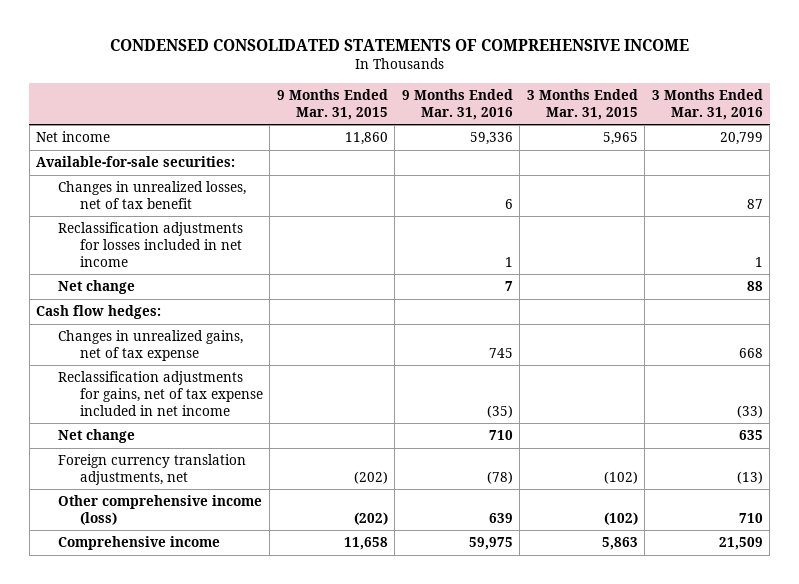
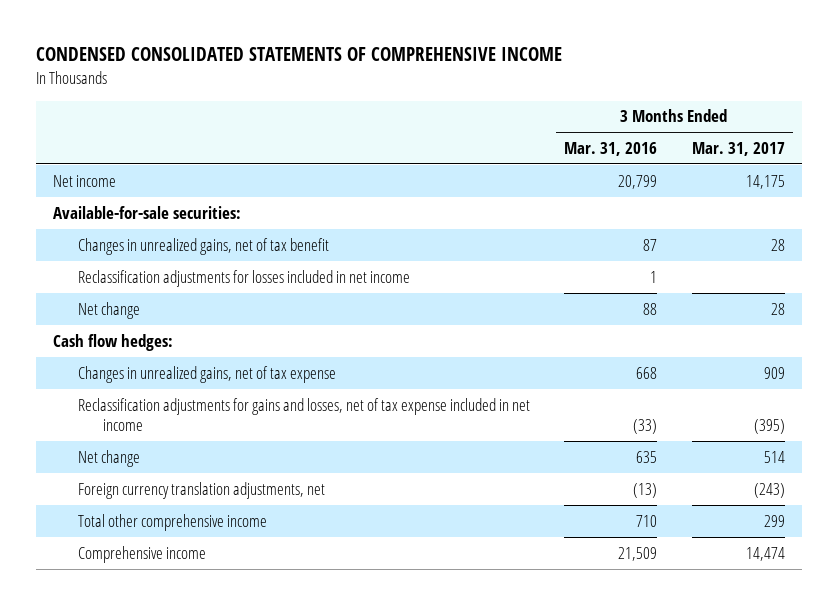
- | 9 Months Ended Mar. 31, 2015 | 9 Months Ended Mar. 31, 2016 | 3 Months Ended Mar. 31, 2015 | 3 Months Ended Mar. 31, 2016
+ | 3 Months Ended Mar. 31, 2016 | 3 Months Ended Mar. 31, 2017
- Changes in unrealized losses, net of tax benefit | | 6 | | 87
+ Changes in unrealized gains, net of tax benefit | 87 | 28
- Reclassification adjustments for gains, net of tax expense included in net income | | (35) | | (33)
+ Reclassification adjustments for gains and losses, net of tax expense included in net income | (33) | (395)
- Other comprehensive income (loss) | (202) | 639 | (102) | 710
+ Total other comprehensive income | 710 | 299

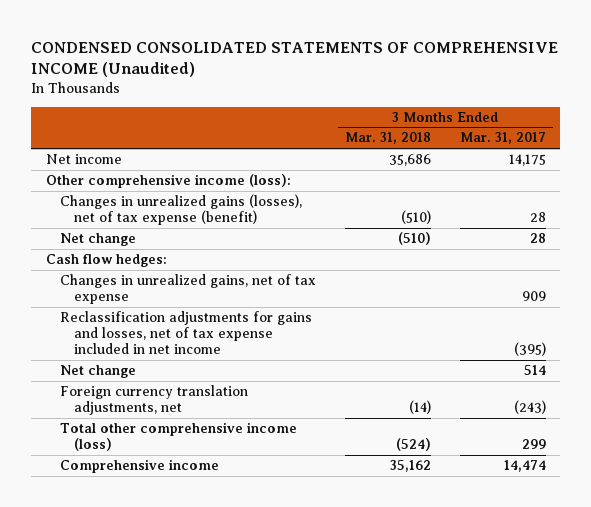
- CONDENSED CONSOLIDATED STATEMENTS OF COMPREHENSIVE INCOME
+ CONDENSED CONSOLIDATED STATEMENTS OF COMPREHENSIVE INCOME (Unaudited)
- | 3 Months Ended Mar. 31, 2016 | 3 Months Ended Mar. 31, 2017
+ | 3 Months Ended Mar. 31, 2018 | 3 Months Ended Mar. 31, 2017
- Available-for-sale securities:
- Changes in unrealized gains, net of tax benefit | 87 | 28
- Reclassification adjustments for losses included in net income | 1 |
+ Other comprehensive income (loss):
+ Changes in unrealized gains (losses), net of tax expense (benefit) | (510) | 28
- Total other comprehensive income | 710 | 299
+ Total other comprehensive income (loss) | (524) | 299

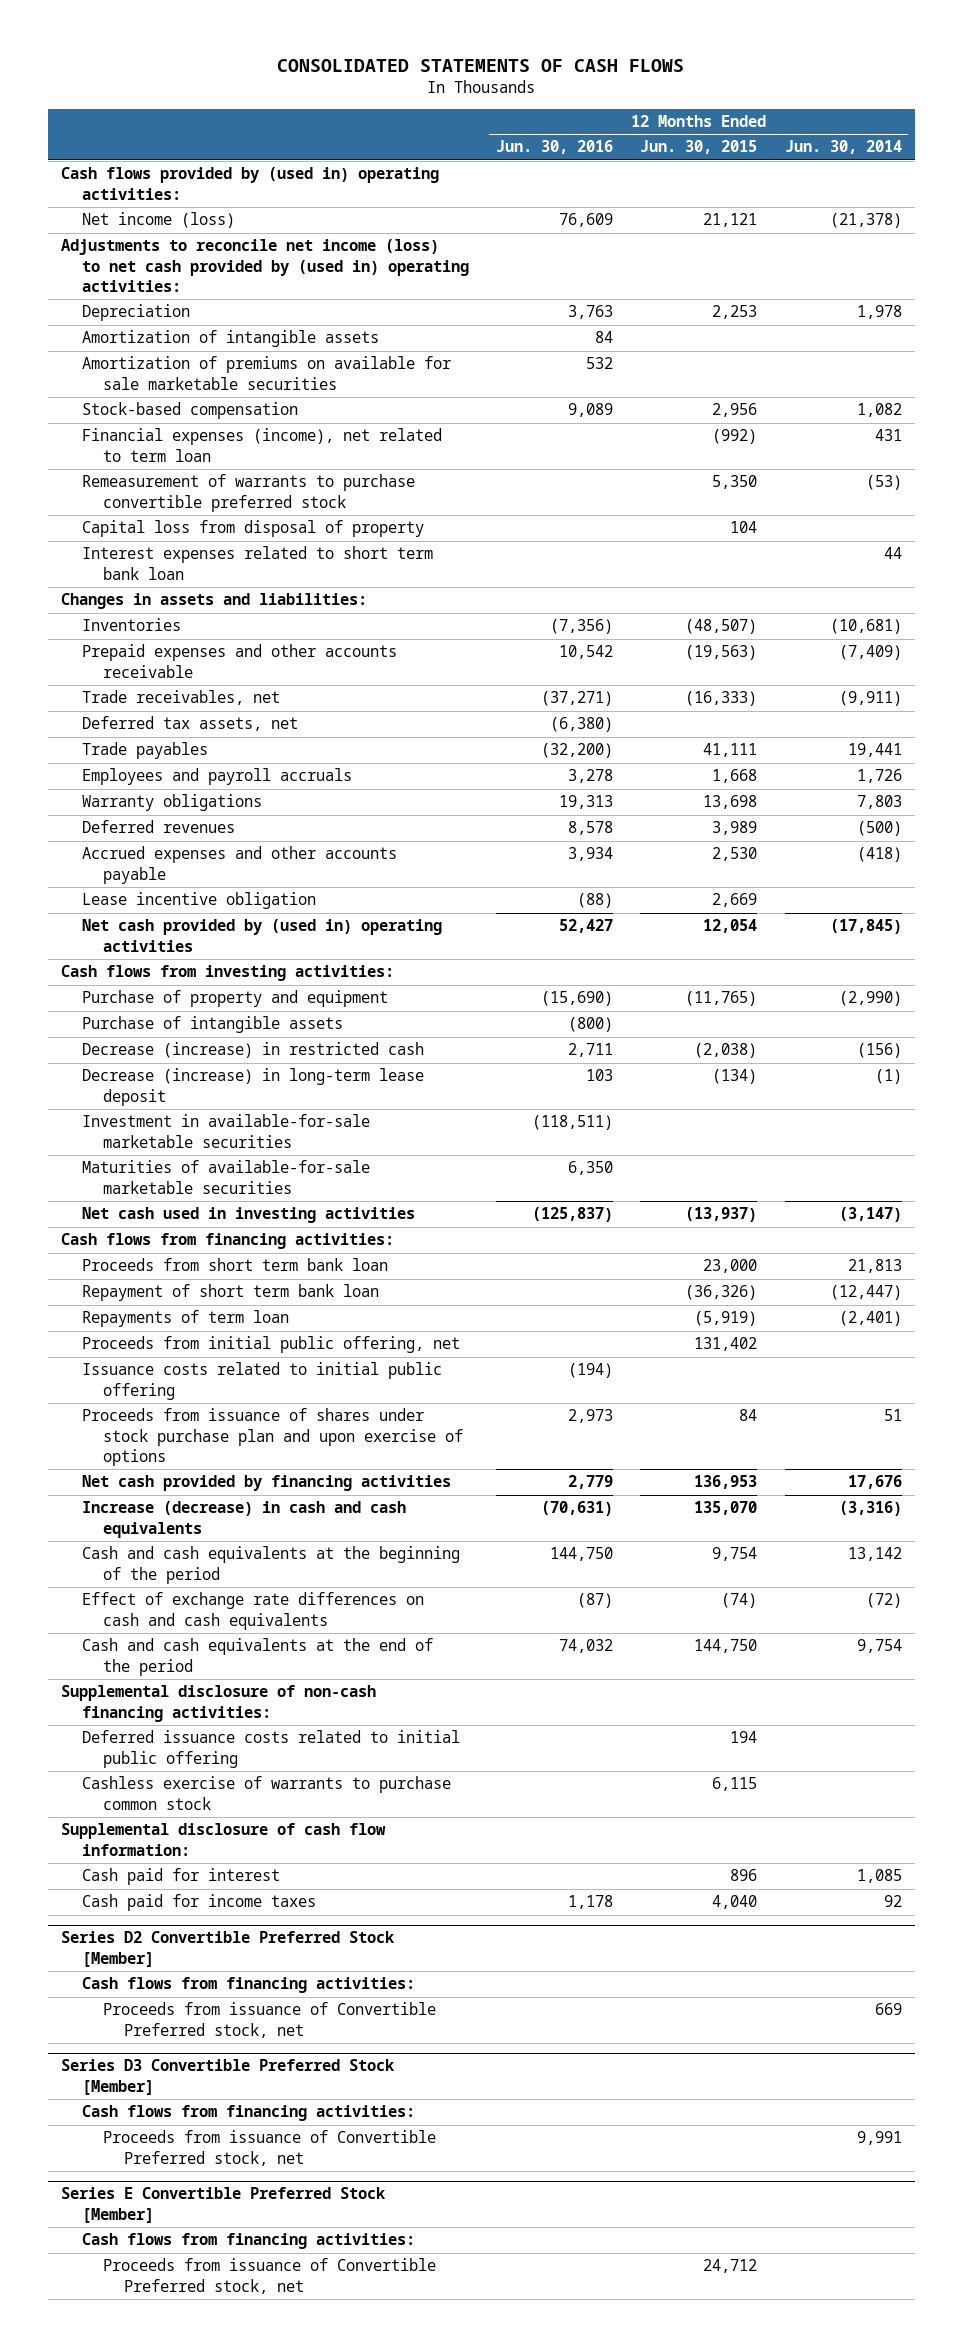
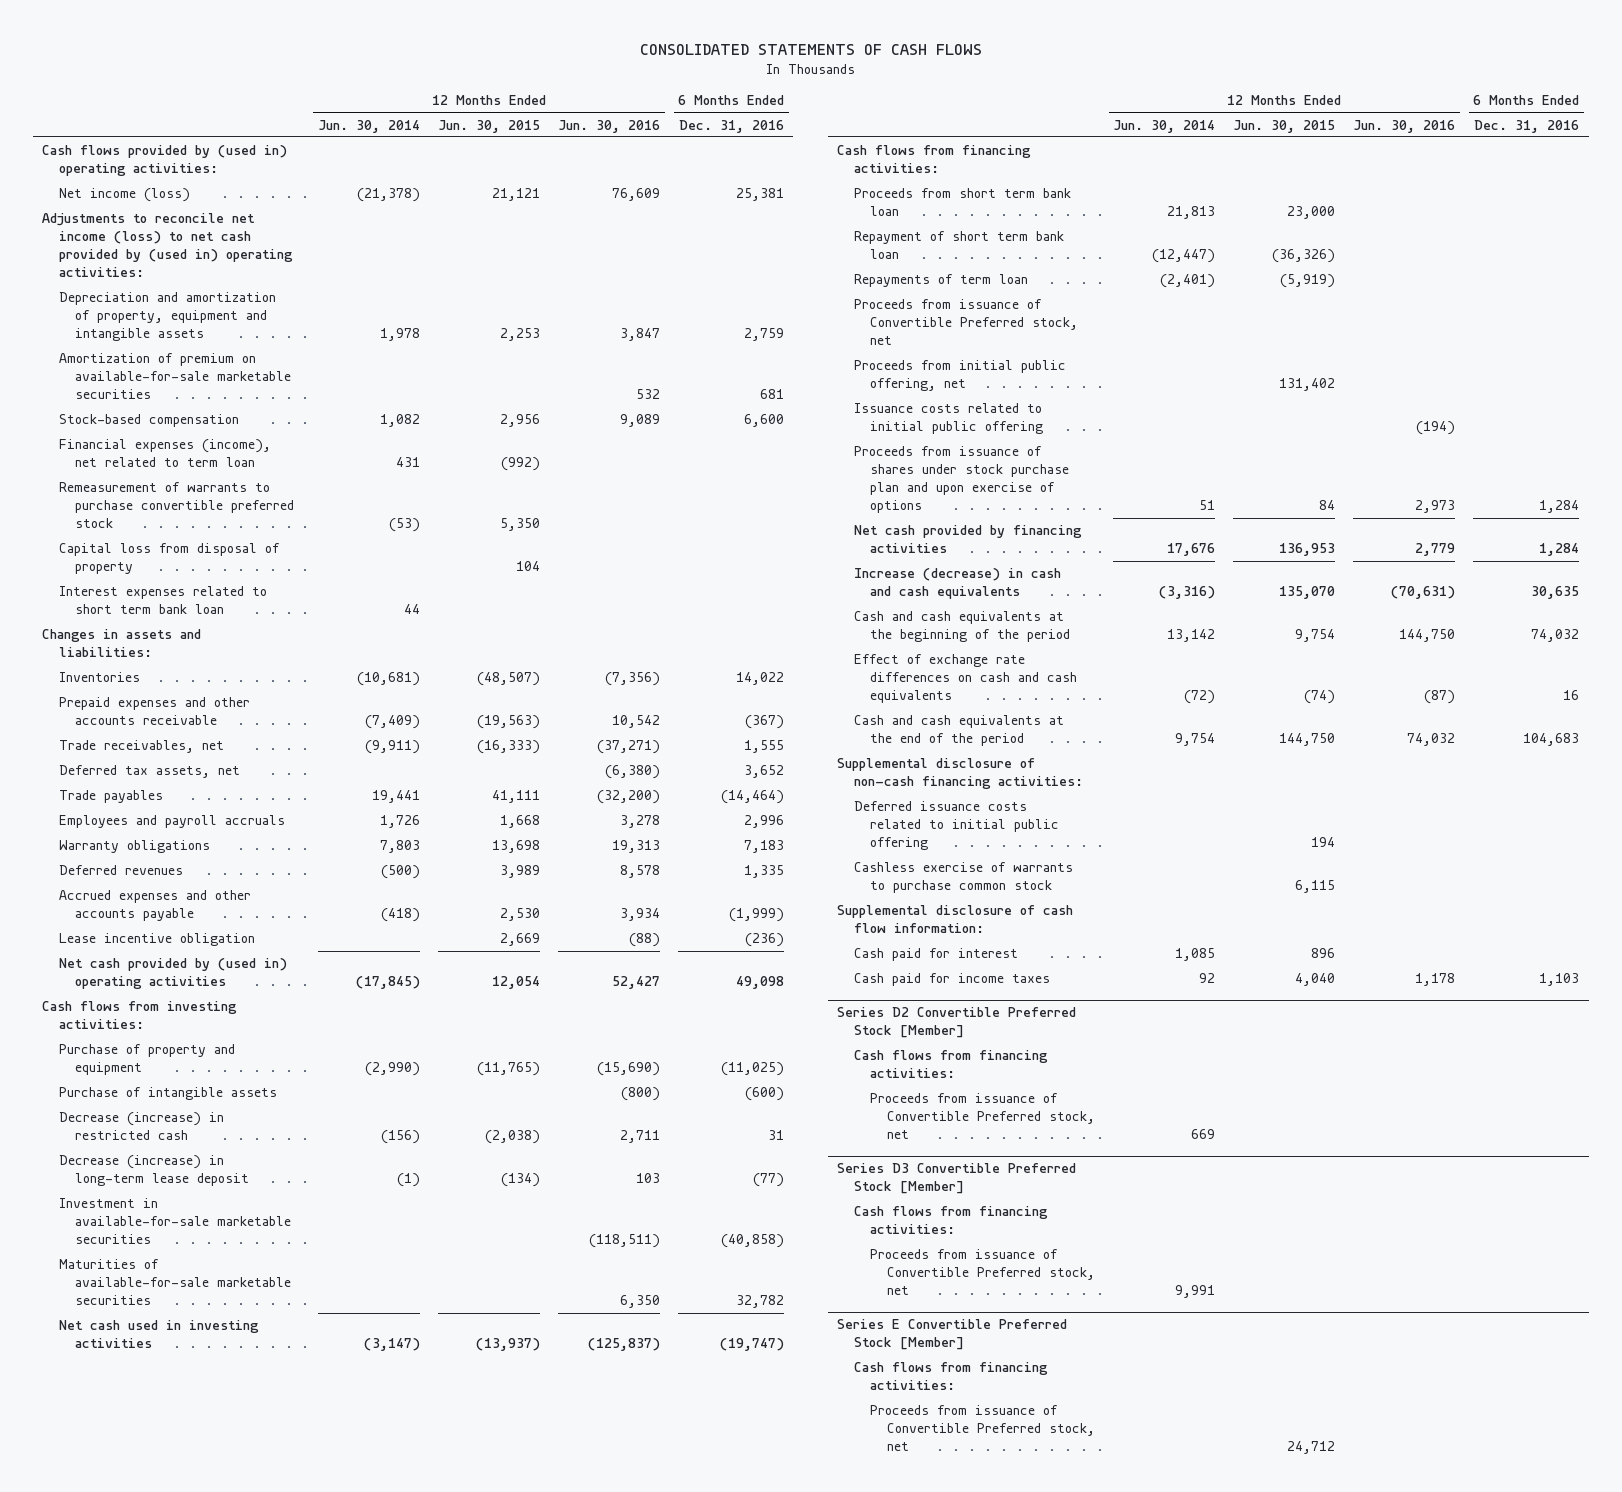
- | 12 Months Ended Jun. 30, 2016 | 12 Months Ended Jun. 30, 2015 | 12 Months Ended Jun. 30, 2014
+ | 12 Months Ended Jun. 30, 2014 | 12 Months Ended Jun. 30, 2015 | 12 Months Ended Jun. 30, 2016 | 6 Months Ended Dec. 31, 2016
- Depreciation | 3,763 | 2,253 | 1,978
- Amortization of intangible assets | 84 | |
- Amortization of premiums on available for sale marketable securities | 532 | |
+ Depreciation and amortization of property, equipment and intangible assets | 1,978 | 2,253 | 3,847 | 2,759
+ Amortization of premium on available-for-sale marketable securities | | | 532 | 681
+ Proceeds from issuance of Convertible Preferred stock, net

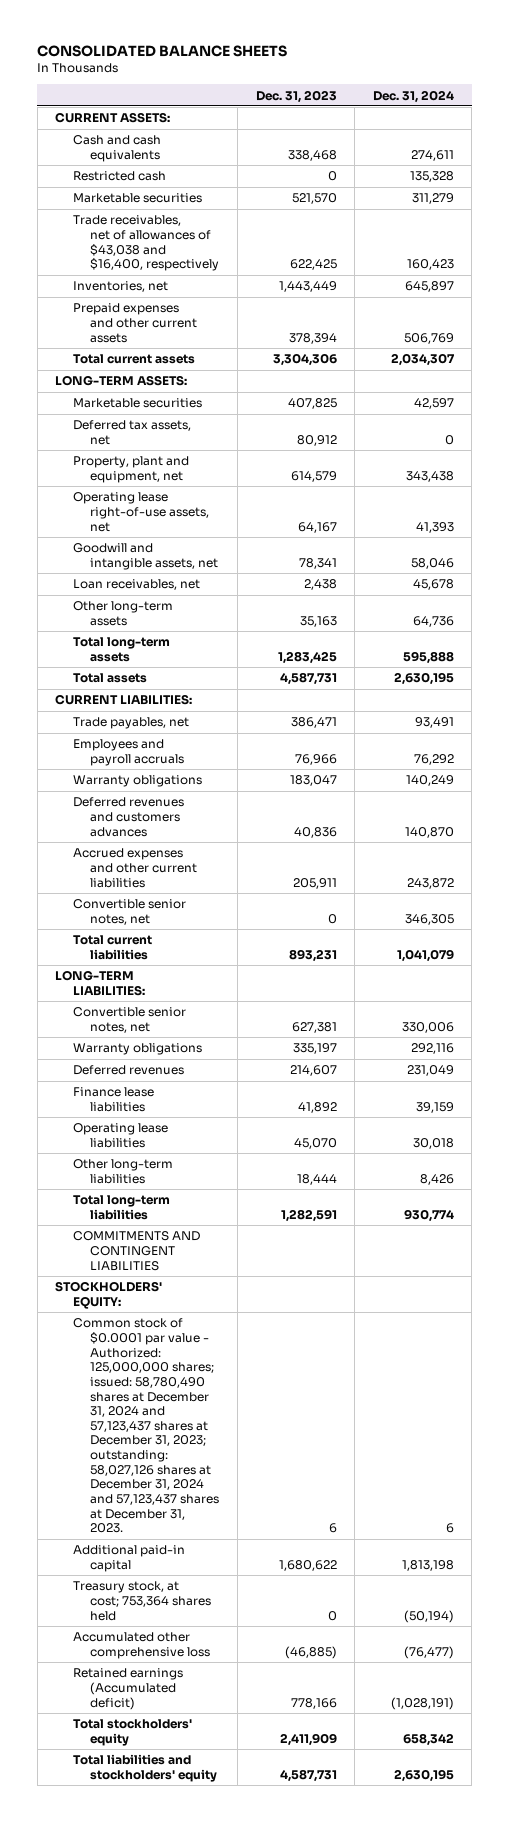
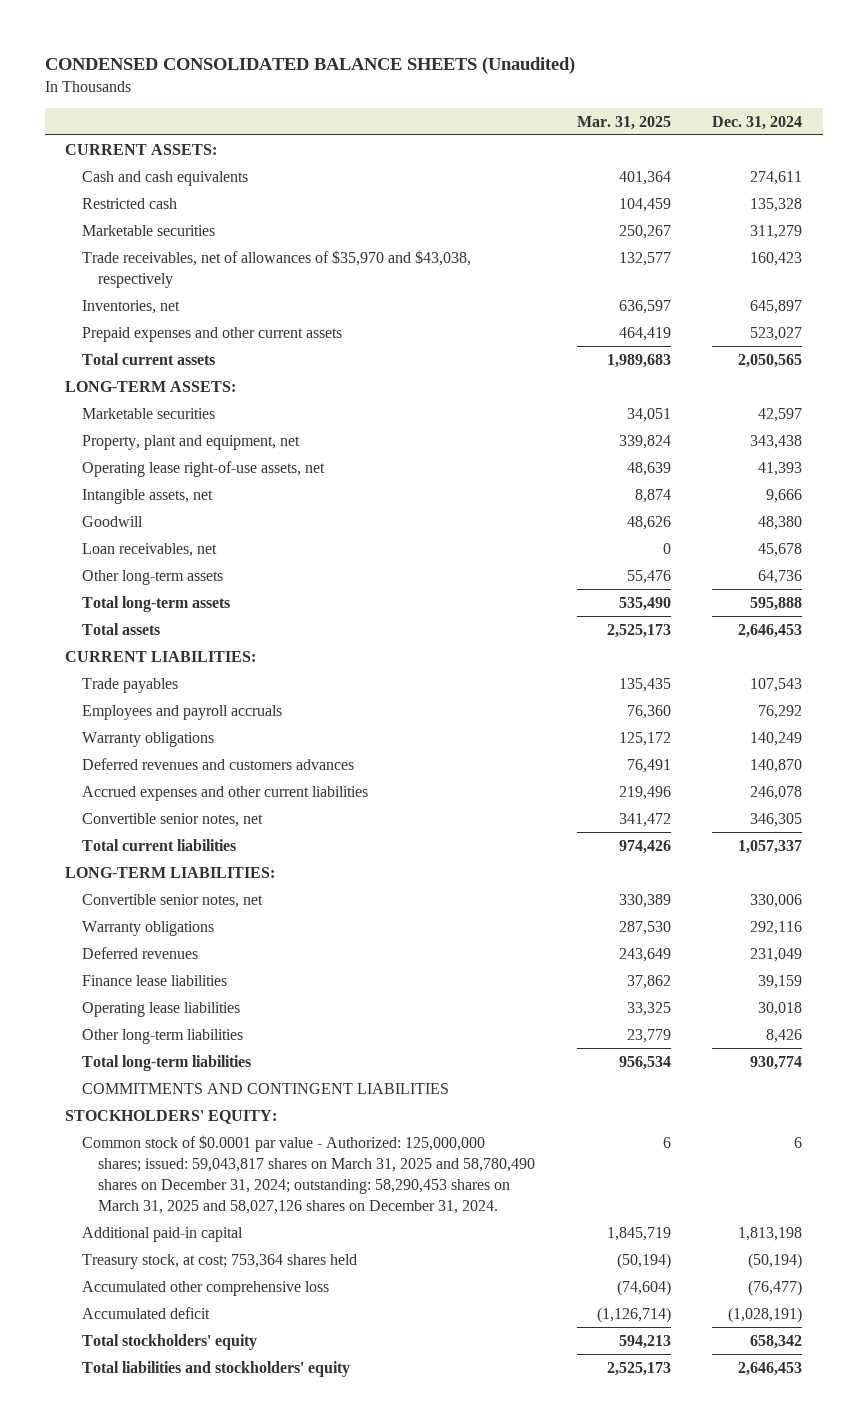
- CONSOLIDATED BALANCE SHEETS
+ CONDENSED CONSOLIDATED BALANCE SHEETS (Unaudited)
- | Dec. 31, 2023 | Dec. 31, 2024
+ | Mar. 31, 2025 | Dec. 31, 2024
- Trade receivables, net of allowances of $43,038 and $16,400, respectively | 622,425 | 160,423
+ Trade receivables, net of allowances of $35,970 and $43,038, respectively | 132,577 | 160,423
- Prepaid expenses and other current assets | 378,394 | 506,769
- Total current assets | 3,304,306 | 2,034,307
+ Prepaid expenses and other current assets | 464,419 | 523,027
+ Total current assets | 1,989,683 | 2,050,565
- Deferred tax assets, net | 80,912 | 0
- Goodwill and intangible assets, net | 78,341 | 58,046
+ Intangible assets, net | 8,874 | 9,666
+ Goodwill | 48,626 | 48,380
- Total assets | 4,587,731 | 2,630,195
+ Total assets | 2,525,173 | 2,646,453
- Trade payables, net | 386,471 | 93,491
+ Trade payables | 135,435 | 107,543
- Accrued expenses and other current liabilities | 205,911 | 243,872
+ Accrued expenses and other current liabilities | 219,496 | 246,078
- Total current liabilities | 893,231 | 1,041,079
+ Total current liabilities | 974,426 | 1,057,337
- Common stock of $0.0001 par value - Authorized: 125,000,000 shares; issued: 58,780,490 shares at December 31, 2024 and 57,123,437 shares at December 31, 2023; outstanding: 58,027,126 shares at December 31, 2024 and 57,123,437 shares at December 31, 2023. | 6 | 6
+ Common stock of $0.0001 par value - Authorized: 125,000,000 shares; issued: 59,043,817 shares on March 31, 2025 and 58,780,490 shares on December 31, 2024; outstanding: 58,290,453 shares on March 31, 2025 and 58,027,126 shares on December 31, 2024. | 6 | 6
- Retained earnings (Accumulated deficit) | 778,166 | (1,028,191)
+ Accumulated deficit | (1,126,714) | (1,028,191)
- Total liabilities and stockholders' equity | 4,587,731 | 2,630,195
+ Total liabilities and stockholders' equity | 2,525,173 | 2,646,453

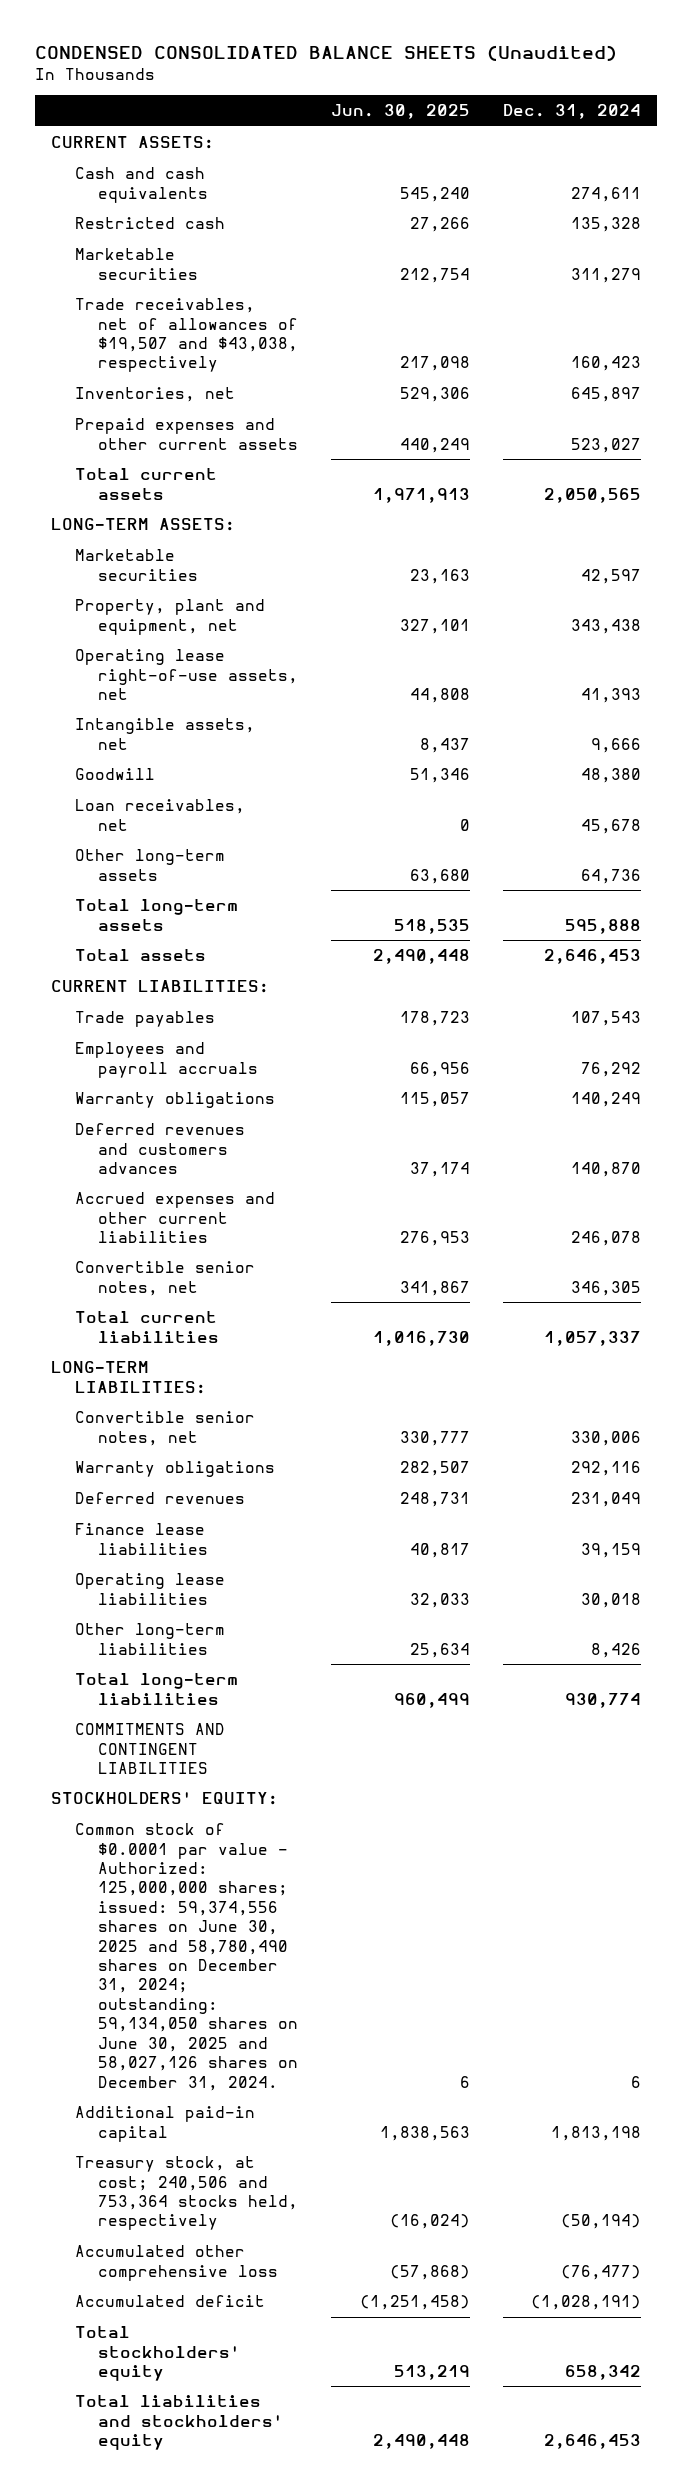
- | Mar. 31, 2025 | Dec. 31, 2024
+ | Jun. 30, 2025 | Dec. 31, 2024
- Trade receivables, net of allowances of $35,970 and $43,038, respectively | 132,577 | 160,423
+ Trade receivables, net of allowances of $19,507 and $43,038, respectively | 217,098 | 160,423
- Common stock of $0.0001 par value - Authorized: 125,000,000 shares; issued: 59,043,817 shares on March 31, 2025 and 58,780,490 shares on December 31, 2024; outstanding: 58,290,453 shares on March 31, 2025 and 58,027,126 shares on December 31, 2024. | 6 | 6
+ Common stock of $0.0001 par value - Authorized: 125,000,000 shares; issued: 59,374,556 shares on June 30, 2025 and 58,780,490 shares on December 31, 2024; outstanding: 59,134,050 shares on June 30, 2025 and 58,027,126 shares on December 31, 2024. | 6 | 6
- Treasury stock, at cost; 753,364 shares held | (50,194) | (50,194)
+ Treasury stock, at cost; 240,506 and 753,364 stocks held, respectively | (16,024) | (50,194)

